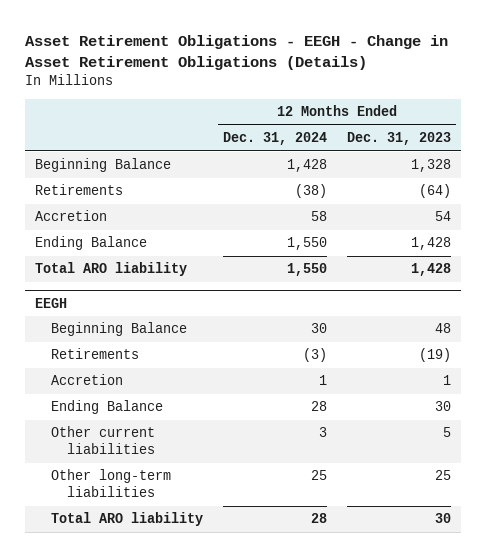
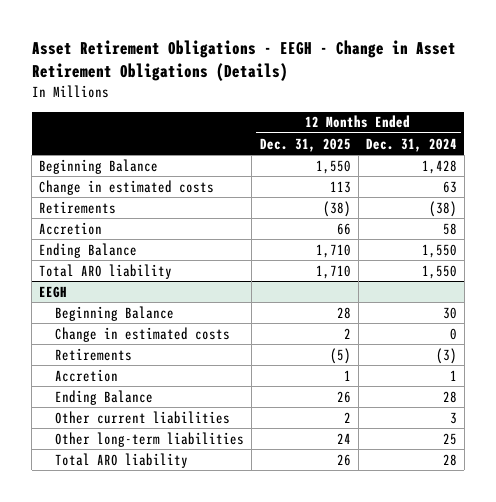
- | 12 Months Ended Dec. 31, 2024 | 12 Months Ended Dec. 31, 2023
+ | 12 Months Ended Dec. 31, 2025 | 12 Months Ended Dec. 31, 2024
+ Change in estimated costs | 113 | 63
@ EEGH
+ Change in estimated costs | 2 | 0

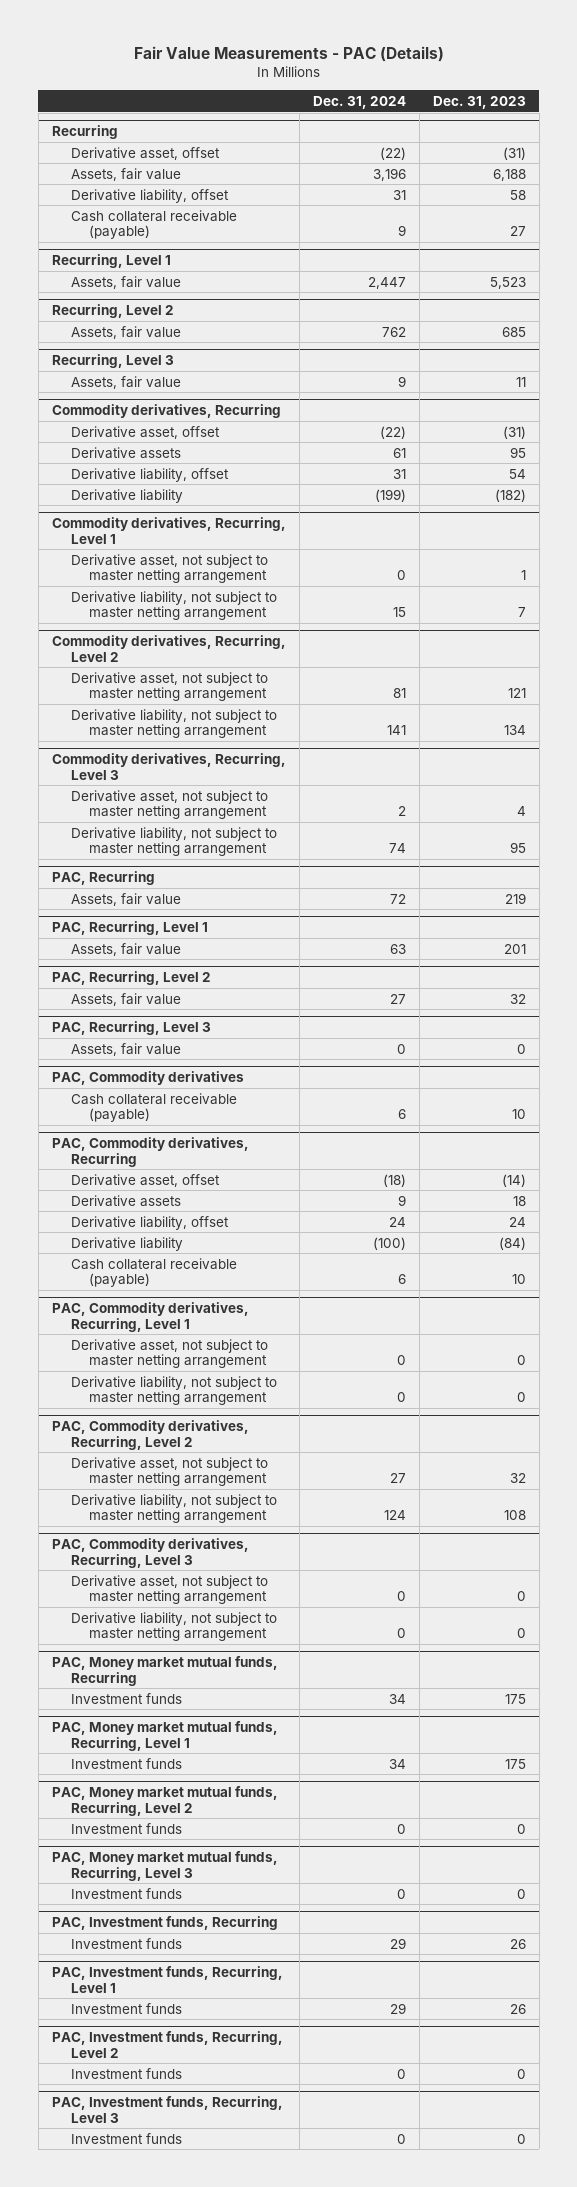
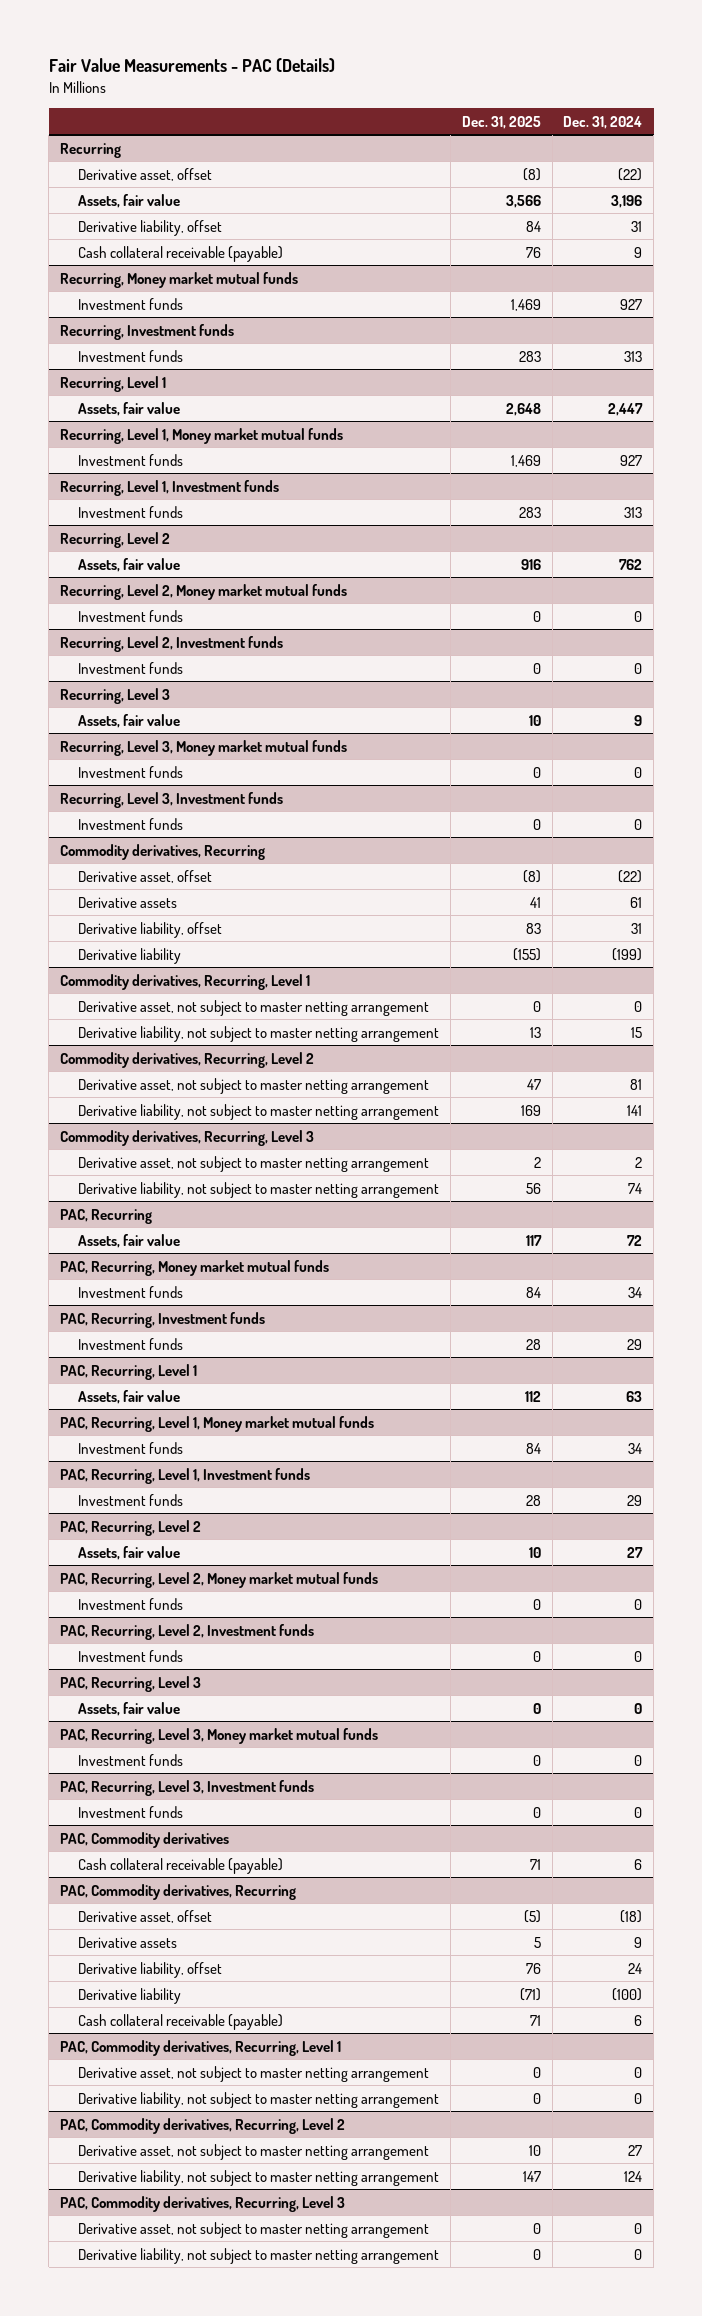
- | Dec. 31, 2024 | Dec. 31, 2023
+ | Dec. 31, 2025 | Dec. 31, 2024
+ Recurring, Money market mutual funds
+ Investment funds | 1,469 | 927
+ Recurring, Investment funds
+ Investment funds | 283 | 313
+ Recurring, Level 1, Money market mutual funds
+ Investment funds | 1,469 | 927
+ Recurring, Level 1, Investment funds
+ Investment funds | 283 | 313
+ Recurring, Level 2, Money market mutual funds
+ Investment funds | 0 | 0
+ Recurring, Level 2, Investment funds
+ Investment funds | 0 | 0
+ Recurring, Level 3, Money market mutual funds
+ Investment funds | 0 | 0
+ Recurring, Level 3, Investment funds
+ Investment funds | 0 | 0
+ PAC, Recurring, Money market mutual funds
+ Investment funds | 84 | 34
+ PAC, Recurring, Investment funds
+ Investment funds | 28 | 29
+ PAC, Recurring, Level 1, Money market mutual funds
+ Investment funds | 84 | 34
+ PAC, Recurring, Level 1, Investment funds
+ Investment funds | 28 | 29
+ PAC, Recurring, Level 2, Money market mutual funds
+ Investment funds | 0 | 0
+ PAC, Recurring, Level 2, Investment funds
+ Investment funds | 0 | 0
+ PAC, Recurring, Level 3, Money market mutual funds
+ Investment funds | 0 | 0
+ PAC, Recurring, Level 3, Investment funds
+ Investment funds | 0 | 0
- PAC, Money market mutual funds, Recurring
- Investment funds | 34 | 175
- PAC, Money market mutual funds, Recurring, Level 1
- Investment funds | 34 | 175
- PAC, Money market mutual funds, Recurring, Level 2
- Investment funds | 0 | 0
- PAC, Money market mutual funds, Recurring, Level 3
- Investment funds | 0 | 0
- PAC, Investment funds, Recurring
- Investment funds | 29 | 26
- PAC, Investment funds, Recurring, Level 1
- Investment funds | 29 | 26
- PAC, Investment funds, Recurring, Level 2
- Investment funds | 0 | 0
- PAC, Investment funds, Recurring, Level 3
- Investment funds | 0 | 0

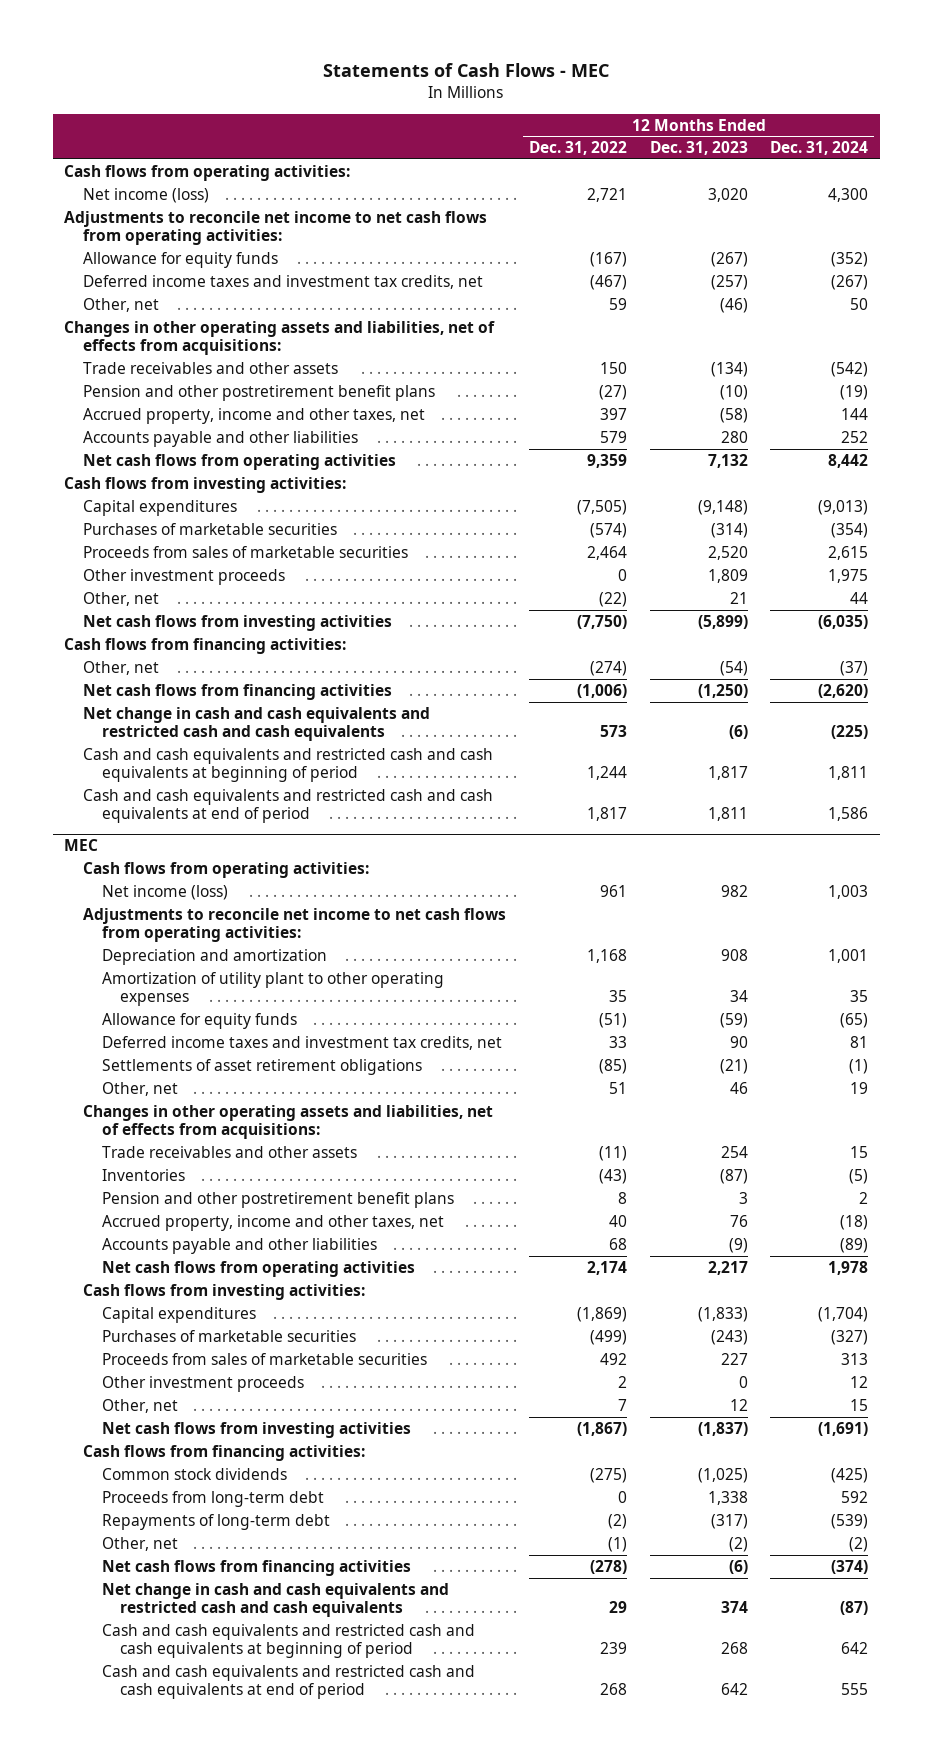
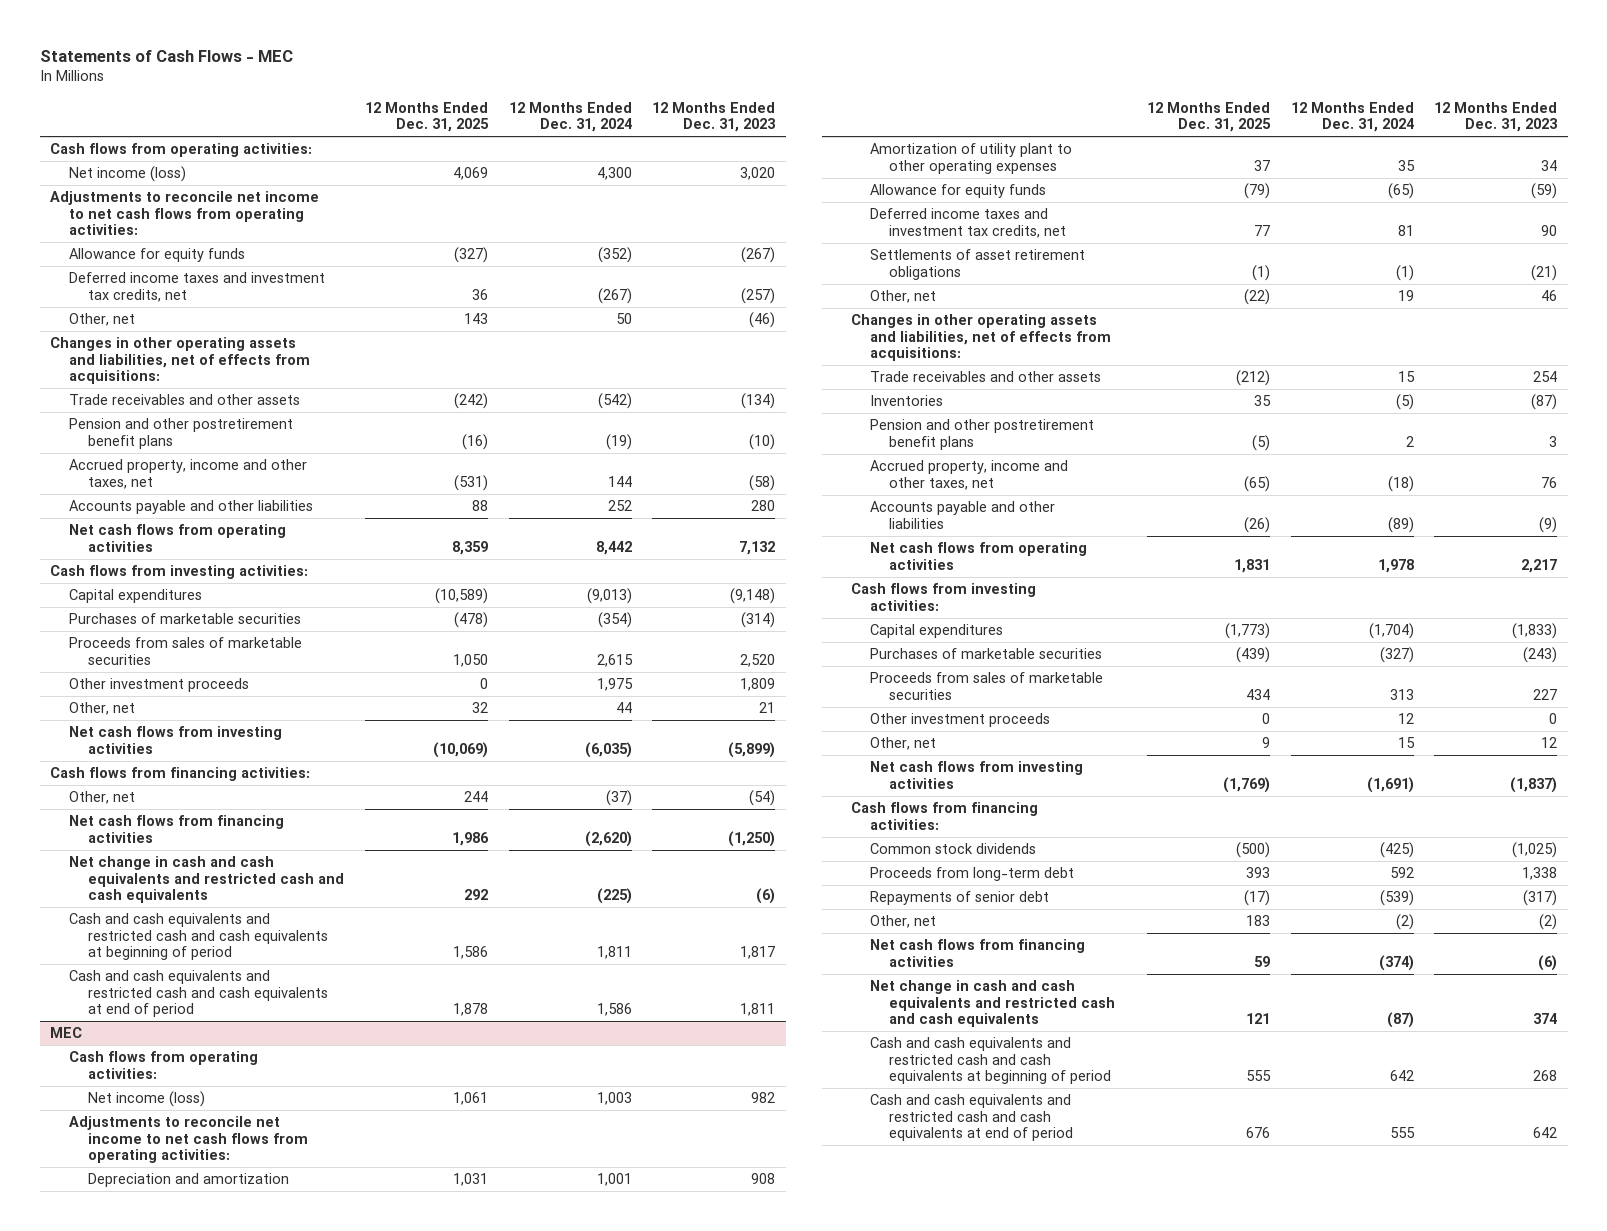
- | 12 Months Ended Dec. 31, 2022 | 12 Months Ended Dec. 31, 2023 | 12 Months Ended Dec. 31, 2024
+ | 12 Months Ended Dec. 31, 2025 | 12 Months Ended Dec. 31, 2024 | 12 Months Ended Dec. 31, 2023
@ MEC
- Repayments of long-term debt | (2) | (317) | (539)
+ Repayments of senior debt | (17) | (539) | (317)

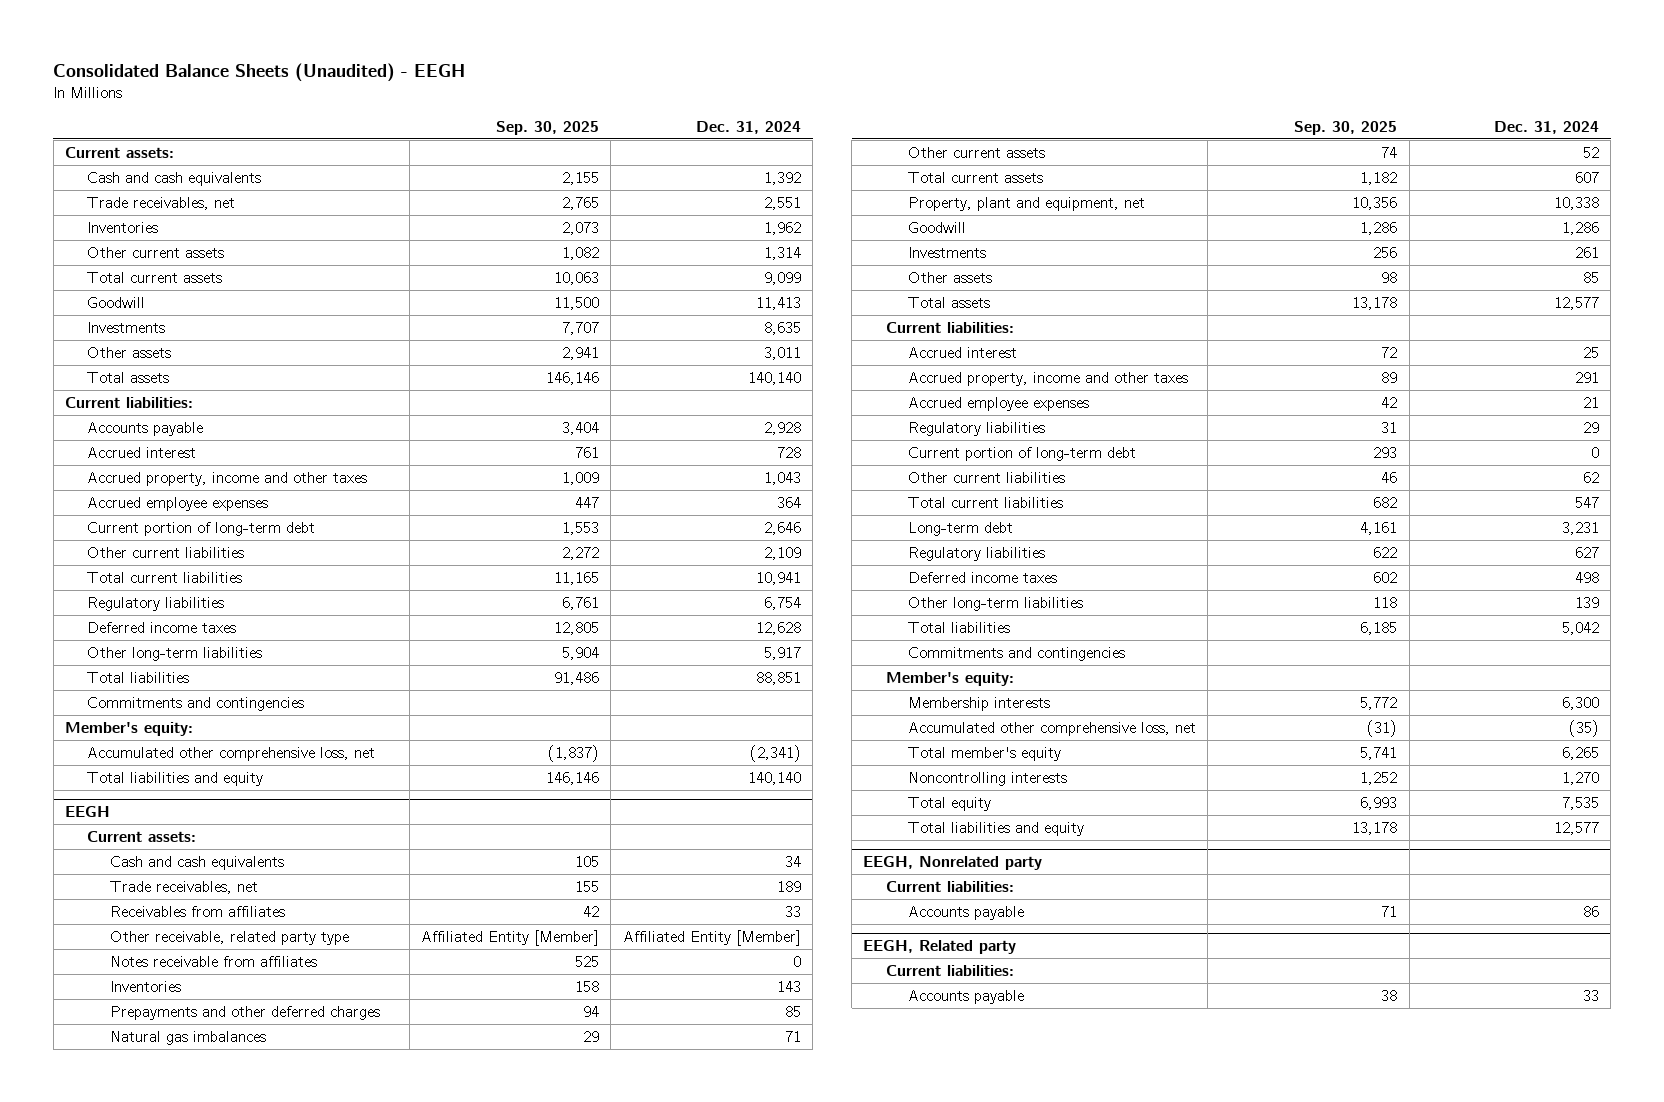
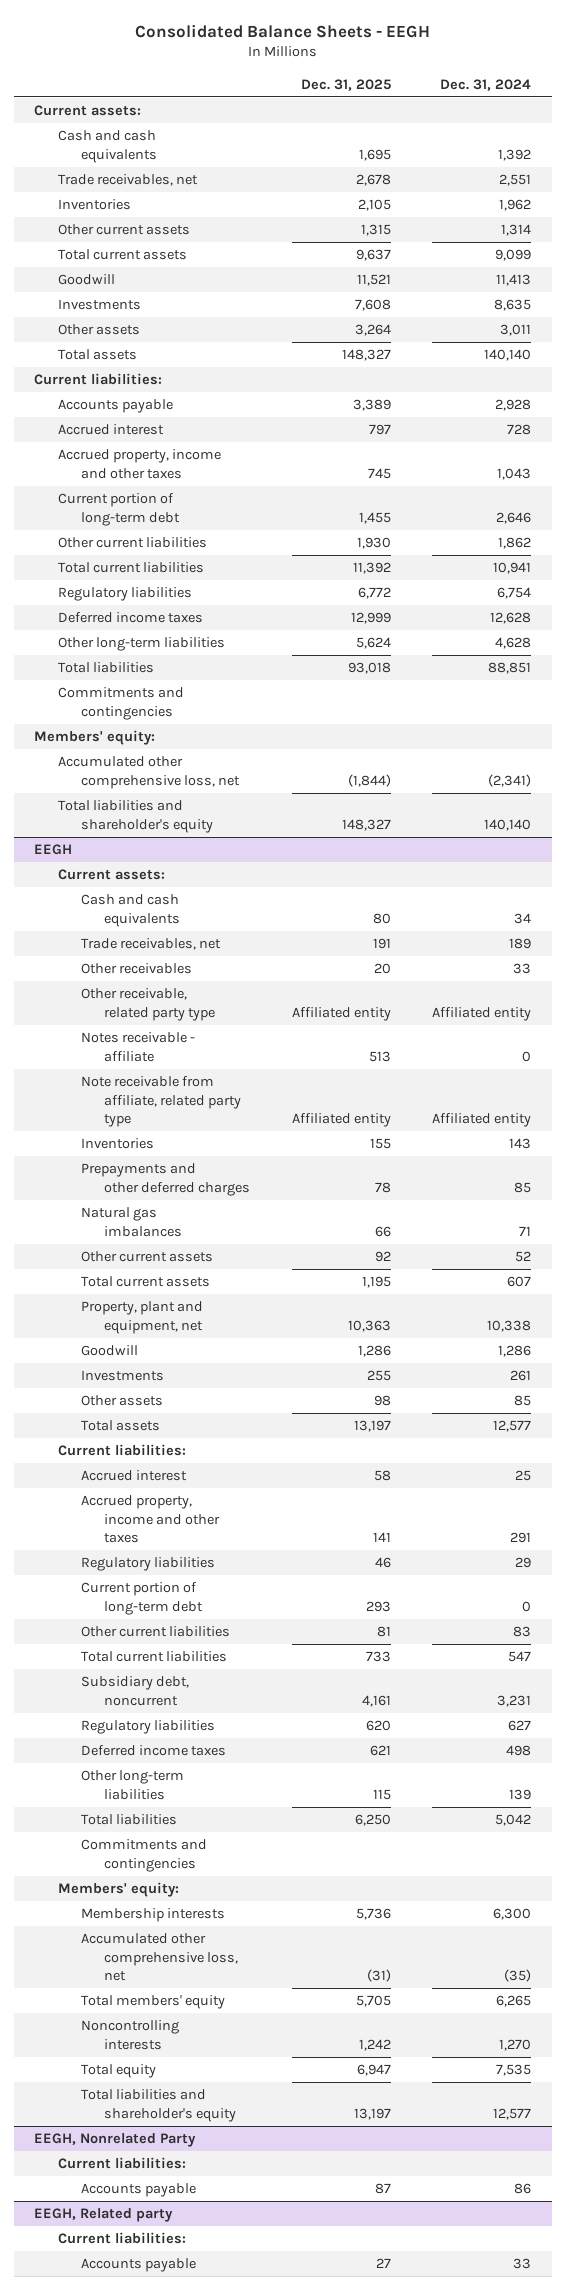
- Consolidated Balance Sheets (Unaudited) - EEGH
+ Consolidated Balance Sheets - EEGH
- | Sep. 30, 2025 | Dec. 31, 2024
+ | Dec. 31, 2025 | Dec. 31, 2024
- Accrued employee expenses | 447 | 364
- Other current liabilities | 2,272 | 2,109
+ Other current liabilities | 1,930 | 1,862
- Other long-term liabilities | 5,904 | 5,917
+ Other long-term liabilities | 5,624 | 4,628
- Member's equity:
+ Members' equity:
- Total liabilities and equity | 146,146 | 140,140
+ Total liabilities and shareholder's equity | 148,327 | 140,140
@ EEGH
- Receivables from affiliates | 42 | 33
- Other receivable, related party type | Affiliated Entity [Member] | Affiliated Entity [Member]
- Notes receivable from affiliates | 525 | 0
+ Other receivables | 20 | 33
+ Other receivable, related party type | Affiliated entity | Affiliated entity
+ Notes receivable - affiliate | 513 | 0
+ Note receivable from affiliate, related party type | Affiliated entity | Affiliated entity
- Accrued employee expenses | 42 | 21
- Other current liabilities | 46 | 62
+ Other current liabilities | 81 | 83
- Long-term debt | 4,161 | 3,231
+ Subsidiary debt, noncurrent | 4,161 | 3,231
- Member's equity:
+ Members' equity:
- Total member's equity | 5,741 | 6,265
+ Total members' equity | 5,705 | 6,265
- Total liabilities and equity | 13,178 | 12,577
- EEGH, Nonrelated party
@ EEGH
+ Total liabilities and shareholder's equity | 13,197 | 12,577
+ EEGH, Nonrelated Party

